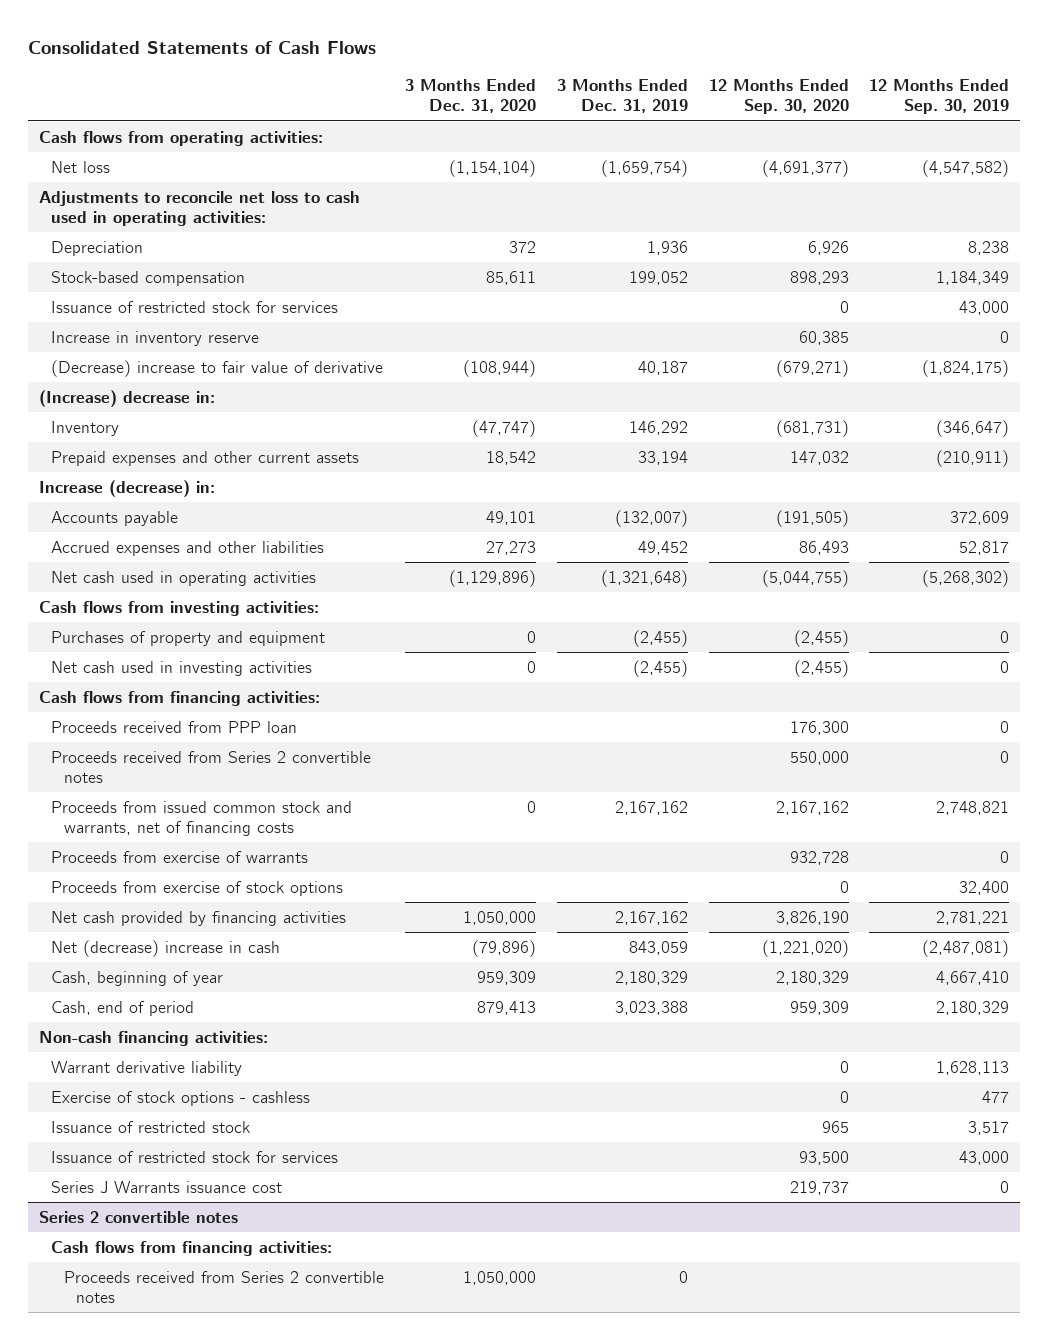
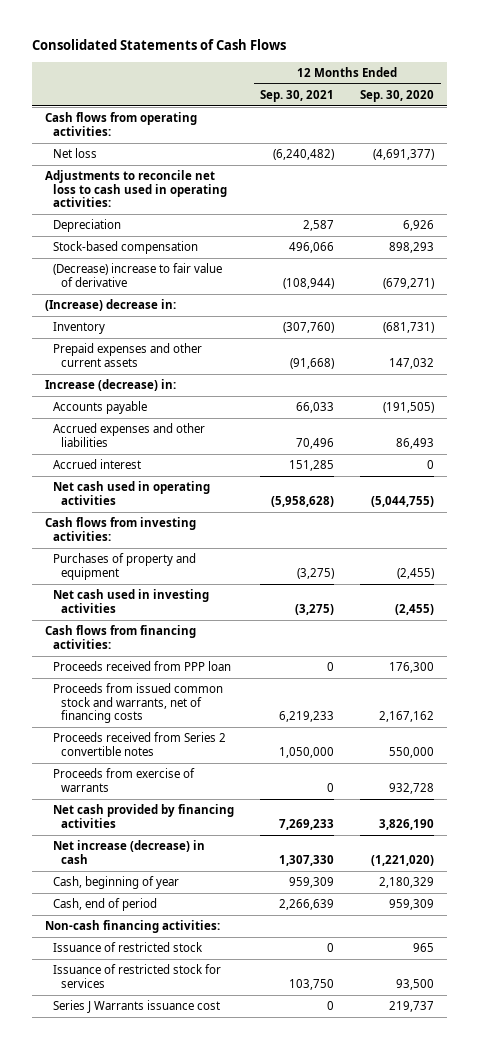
- | 3 Months Ended Dec. 31, 2020 | 3 Months Ended Dec. 31, 2019 | 12 Months Ended Sep. 30, 2020 | 12 Months Ended Sep. 30, 2019
+ | 12 Months Ended Sep. 30, 2021 | 12 Months Ended Sep. 30, 2020
- Issuance of restricted stock for services | | | 0 | 43,000
- Increase in inventory reserve | | | 60,385 | 0
+ Accrued interest | 151,285 | 0
moved down: Proceeds received from Series 2 convertible notes | 1,050,000 | 550,000
- Proceeds from exercise of stock options | | | 0 | 32,400
- Net (decrease) increase in cash | (79,896) | 843,059 | (1,221,020) | (2,487,081)
+ Net increase (decrease) in cash | 1,307,330 | (1,221,020)
- Warrant derivative liability | | | 0 | 1,628,113
- Exercise of stock options - cashless | | | 0 | 477
- Series 2 convertible notes
- Cash flows from financing activities:
- Proceeds received from Series 2 convertible notes | 1,050,000 | 0 | |

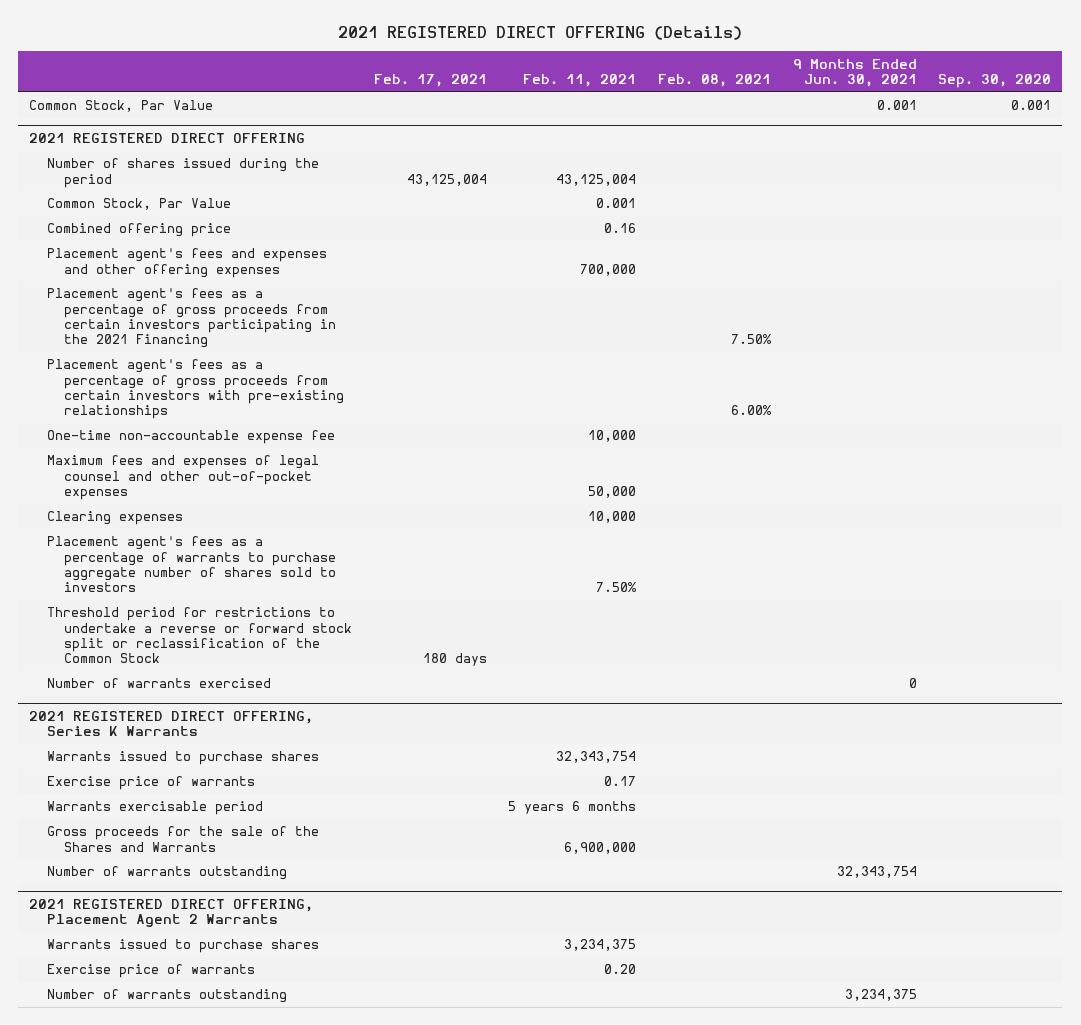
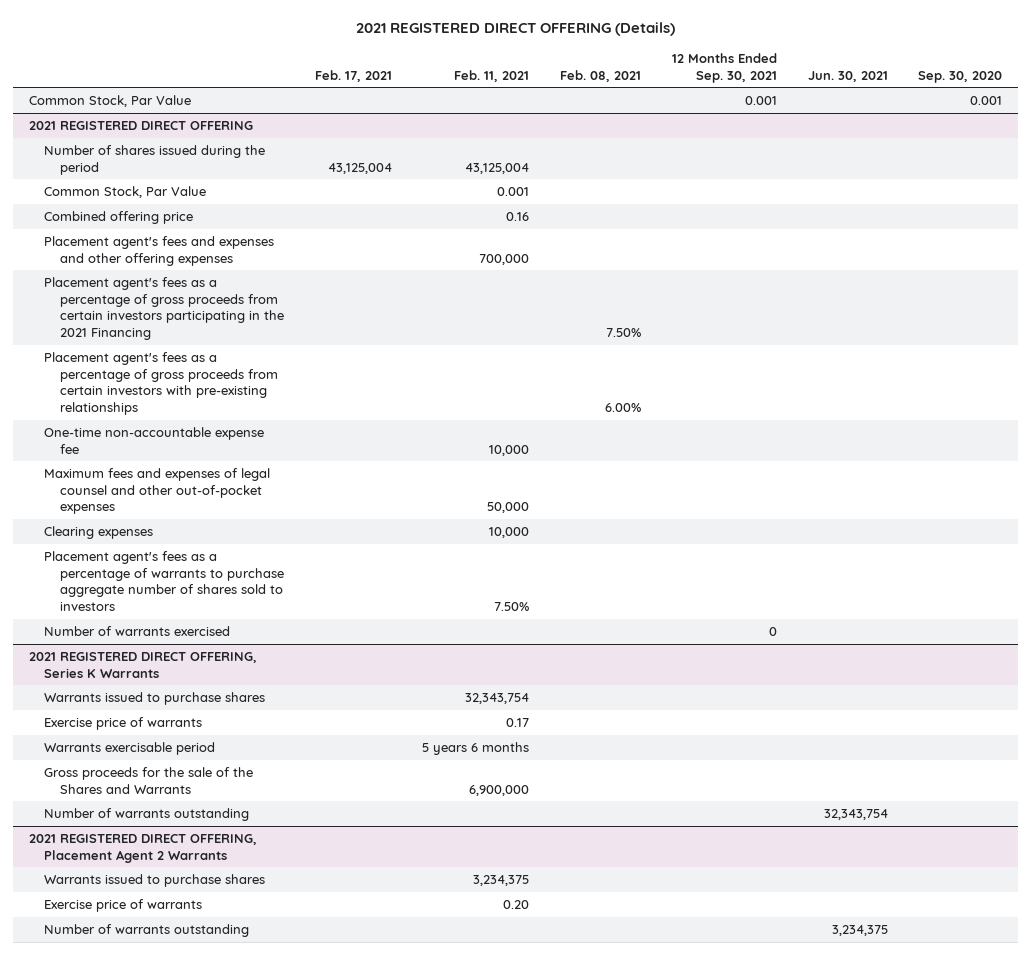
- | Feb. 17, 2021 | Feb. 11, 2021 | Feb. 08, 2021 | 9 Months Ended Jun. 30, 2021 | Sep. 30, 2020
+ | Feb. 17, 2021 | Feb. 11, 2021 | Feb. 08, 2021 | 12 Months Ended Sep. 30, 2021 | Jun. 30, 2021 | Sep. 30, 2020
@ 2021 REGISTERED DIRECT OFFERING
- Threshold period for restrictions to undertake a reverse or forward stock split or reclassification of the Common Stock | 180 days | | | |

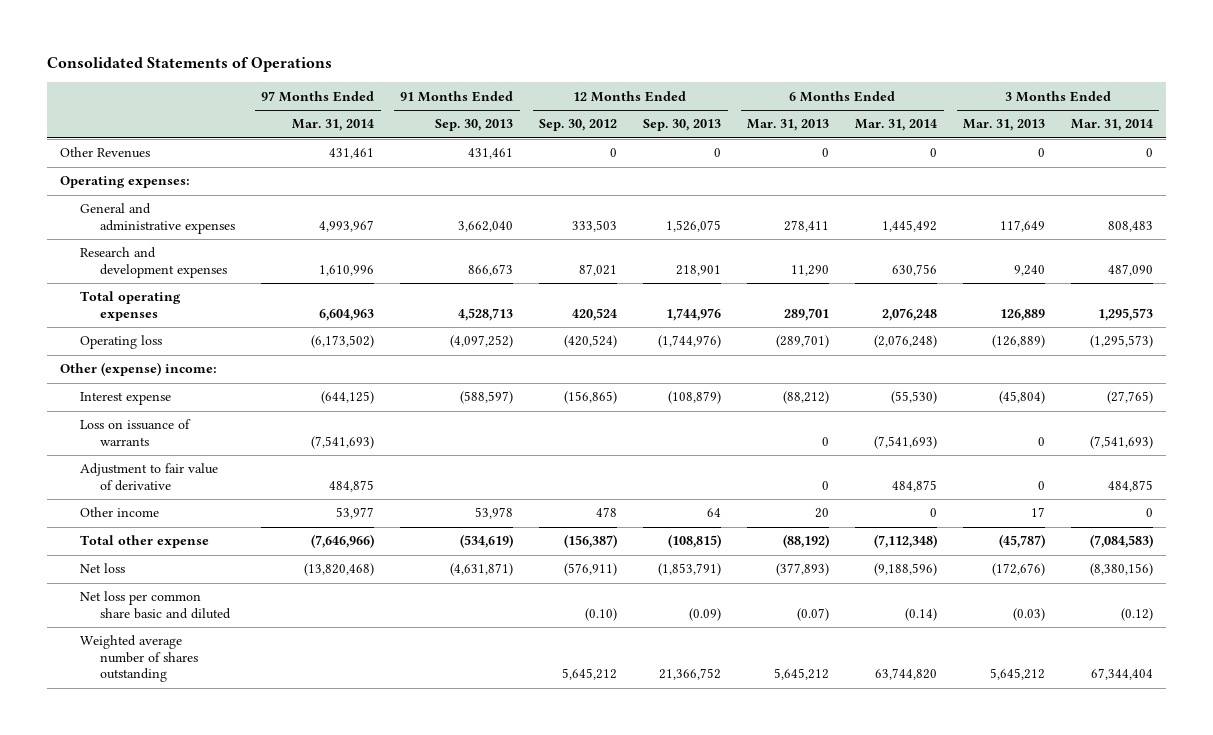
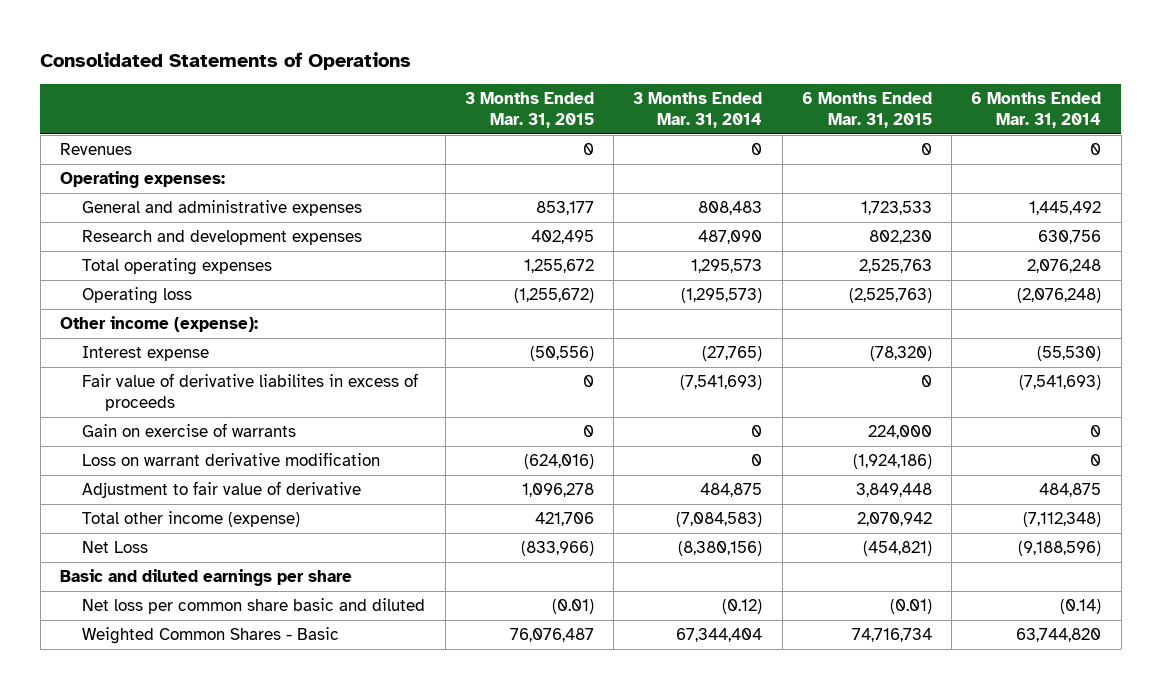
- | 97 Months Ended Mar. 31, 2014 | 91 Months Ended Sep. 30, 2013 | 12 Months Ended Sep. 30, 2012 | 12 Months Ended Sep. 30, 2013 | 6 Months Ended Mar. 31, 2013 | 6 Months Ended Mar. 31, 2014 | 3 Months Ended Mar. 31, 2013 | 3 Months Ended Mar. 31, 2014
+ | 3 Months Ended Mar. 31, 2015 | 3 Months Ended Mar. 31, 2014 | 6 Months Ended Mar. 31, 2015 | 6 Months Ended Mar. 31, 2014
- Other Revenues | 431,461 | 431,461 | 0 | 0 | 0 | 0 | 0 | 0
+ Revenues | 0 | 0 | 0 | 0
- Other (expense) income:
+ Other income (expense):
- Loss on issuance of warrants | (7,541,693) | | | | 0 | (7,541,693) | 0 | (7,541,693)
+ Fair value of derivative liabilites in excess of proceeds | 0 | (7,541,693) | 0 | (7,541,693)
+ Gain on exercise of warrants | 0 | 0 | 224,000 | 0
+ Loss on warrant derivative modification | (624,016) | 0 | (1,924,186) | 0
- Other income | 53,977 | 53,978 | 478 | 64 | 20 | 0 | 17 | 0
- Total other expense | (7,646,966) | (534,619) | (156,387) | (108,815) | (88,192) | (7,112,348) | (45,787) | (7,084,583)
- Net loss | (13,820,468) | (4,631,871) | (576,911) | (1,853,791) | (377,893) | (9,188,596) | (172,676) | (8,380,156)
+ Total other income (expense) | 421,706 | (7,084,583) | 2,070,942 | (7,112,348)
+ Net Loss | (833,966) | (8,380,156) | (454,821) | (9,188,596)
+ Basic and diluted earnings per share
- Weighted average number of shares outstanding | | | 5,645,212 | 21,366,752 | 5,645,212 | 63,744,820 | 5,645,212 | 67,344,404
+ Weighted Common Shares - Basic | 76,076,487 | 67,344,404 | 74,716,734 | 63,744,820

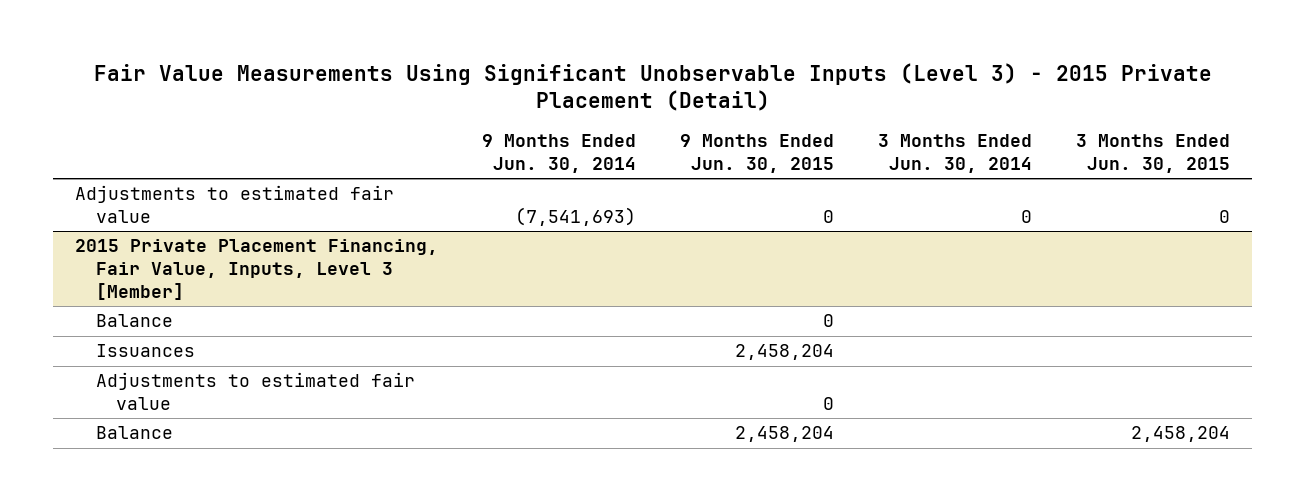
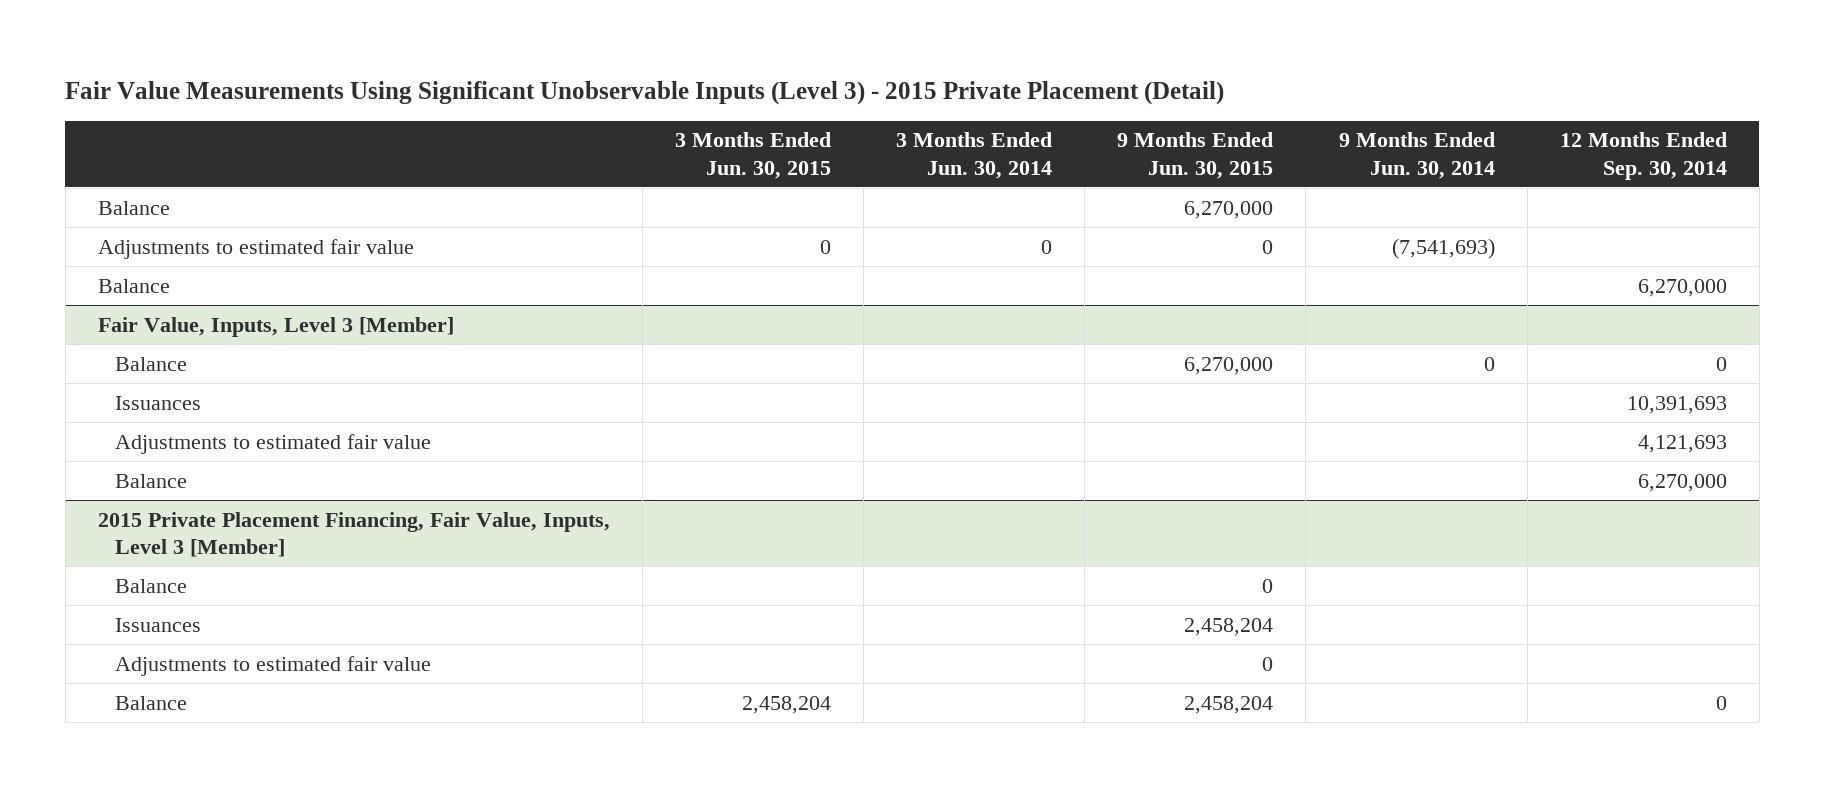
- | 9 Months Ended Jun. 30, 2014 | 9 Months Ended Jun. 30, 2015 | 3 Months Ended Jun. 30, 2014 | 3 Months Ended Jun. 30, 2015
+ | 3 Months Ended Jun. 30, 2015 | 3 Months Ended Jun. 30, 2014 | 9 Months Ended Jun. 30, 2015 | 9 Months Ended Jun. 30, 2014 | 12 Months Ended Sep. 30, 2014
+ Balance | | | 6,270,000 | |
+ Balance | | | | | 6,270,000
+ Fair Value, Inputs, Level 3 [Member]
+ Balance | | | 6,270,000 | 0 | 0
+ Issuances | | | | | 10,391,693
+ Adjustments to estimated fair value | | | | | 4,121,693
+ Balance | | | | | 6,270,000

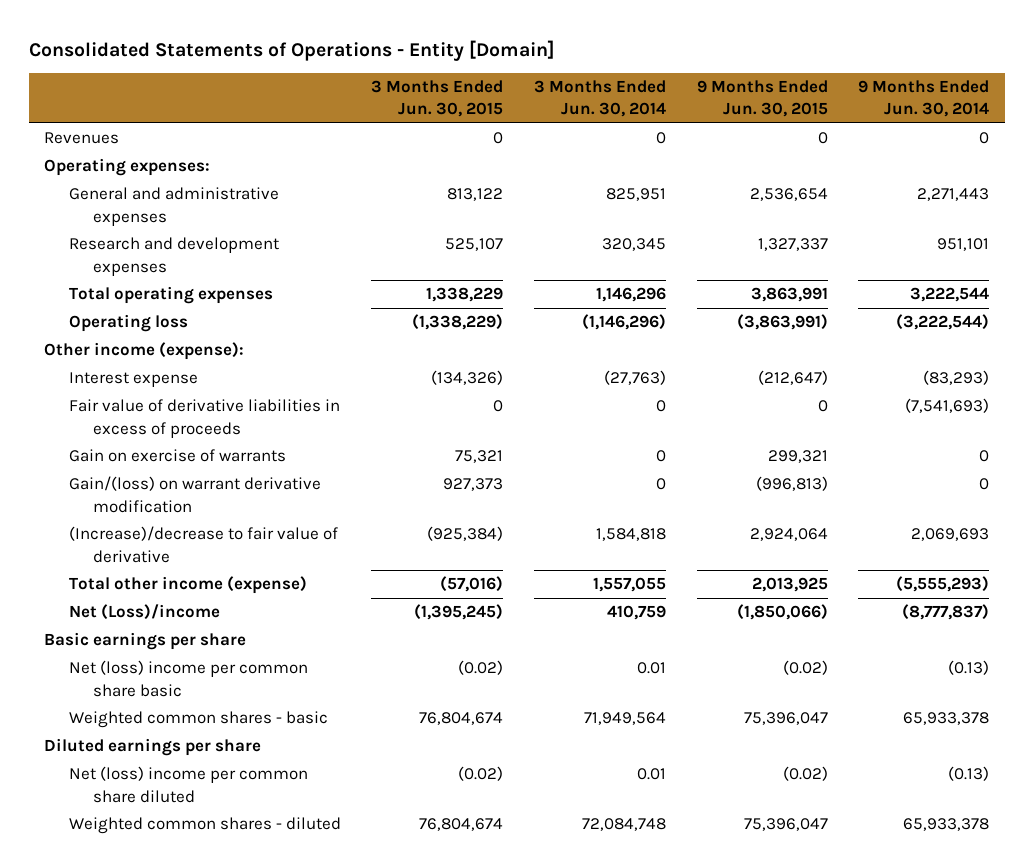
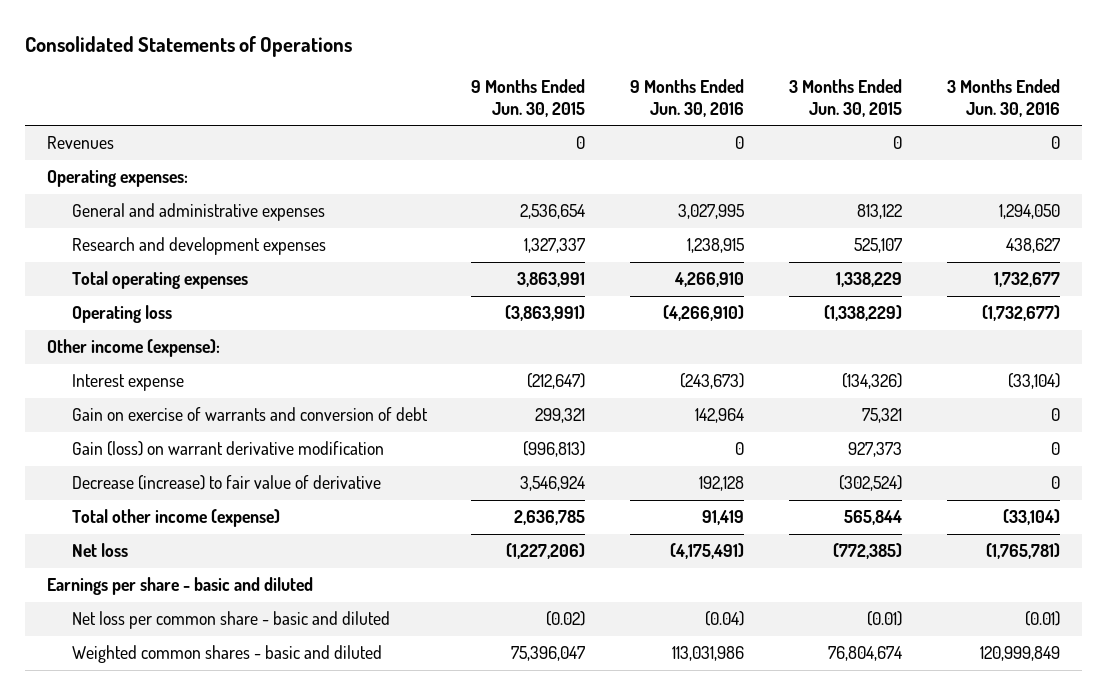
- Consolidated Statements of Operations - Entity [Domain]
+ Consolidated Statements of Operations
- | 3 Months Ended Jun. 30, 2015 | 3 Months Ended Jun. 30, 2014 | 9 Months Ended Jun. 30, 2015 | 9 Months Ended Jun. 30, 2014
+ | 9 Months Ended Jun. 30, 2015 | 9 Months Ended Jun. 30, 2016 | 3 Months Ended Jun. 30, 2015 | 3 Months Ended Jun. 30, 2016
- Fair value of derivative liabilities in excess of proceeds | 0 | 0 | 0 | (7,541,693)
- Gain on exercise of warrants | 75,321 | 0 | 299,321 | 0
- Gain/(loss) on warrant derivative modification | 927,373 | 0 | (996,813) | 0
- (Increase)/decrease to fair value of derivative | (925,384) | 1,584,818 | 2,924,064 | 2,069,693
- Total other income (expense) | (57,016) | 1,557,055 | 2,013,925 | (5,555,293)
- Net (Loss)/income | (1,395,245) | 410,759 | (1,850,066) | (8,777,837)
- Basic earnings per share
- Net (loss) income per common share basic | (0.02) | 0.01 | (0.02) | (0.13)
- Weighted common shares - basic | 76,804,674 | 71,949,564 | 75,396,047 | 65,933,378
- Diluted earnings per share
- Net (loss) income per common share diluted | (0.02) | 0.01 | (0.02) | (0.13)
- Weighted common shares - diluted | 76,804,674 | 72,084,748 | 75,396,047 | 65,933,378
+ Gain on exercise of warrants and conversion of debt | 299,321 | 142,964 | 75,321 | 0
+ Gain (loss) on warrant derivative modification | (996,813) | 0 | 927,373 | 0
+ Decrease (increase) to fair value of derivative | 3,546,924 | 192,128 | (302,524) | 0
+ Total other income (expense) | 2,636,785 | 91,419 | 565,844 | (33,104)
+ Net loss | (1,227,206) | (4,175,491) | (772,385) | (1,765,781)
+ Earnings per share - basic and diluted
+ Net loss per common share - basic and diluted | (0.02) | (0.04) | (0.01) | (0.01)
+ Weighted common shares - basic and diluted | 75,396,047 | 113,031,986 | 76,804,674 | 120,999,849

